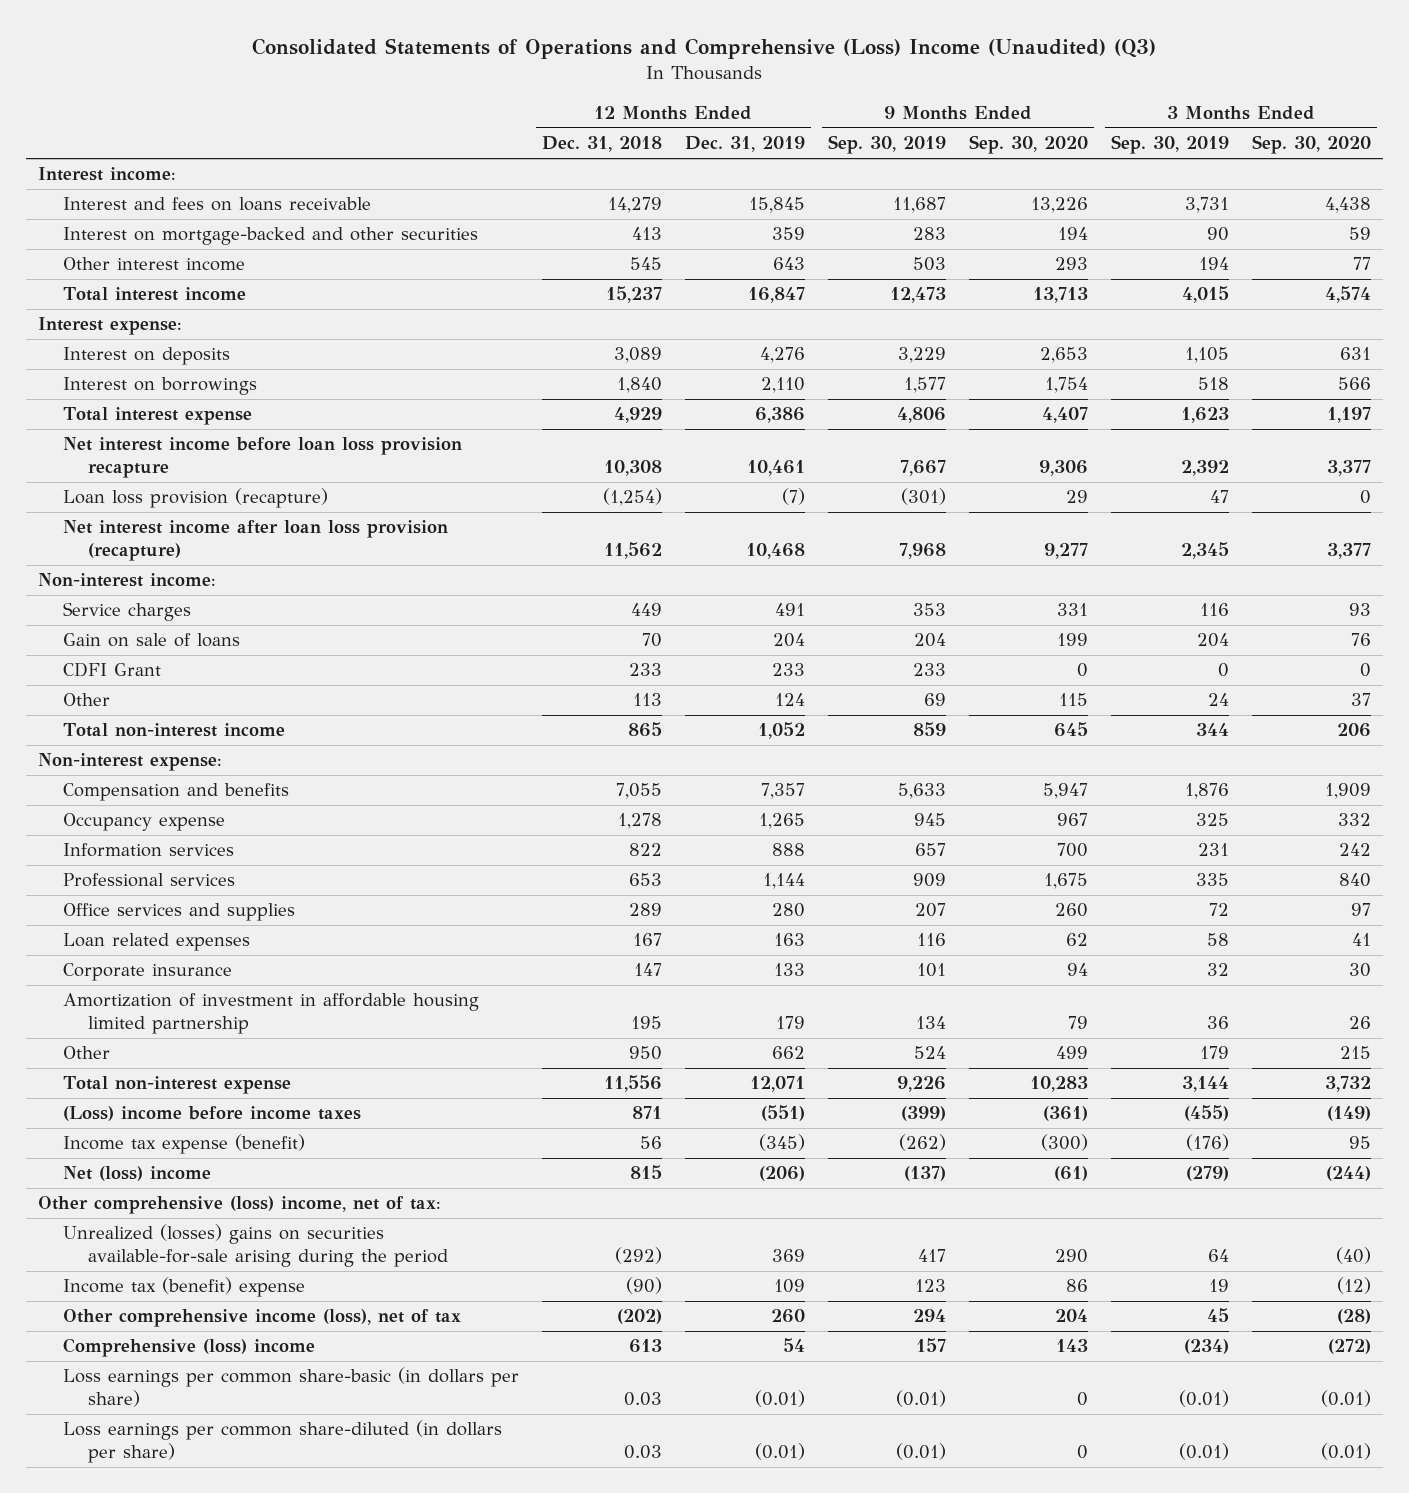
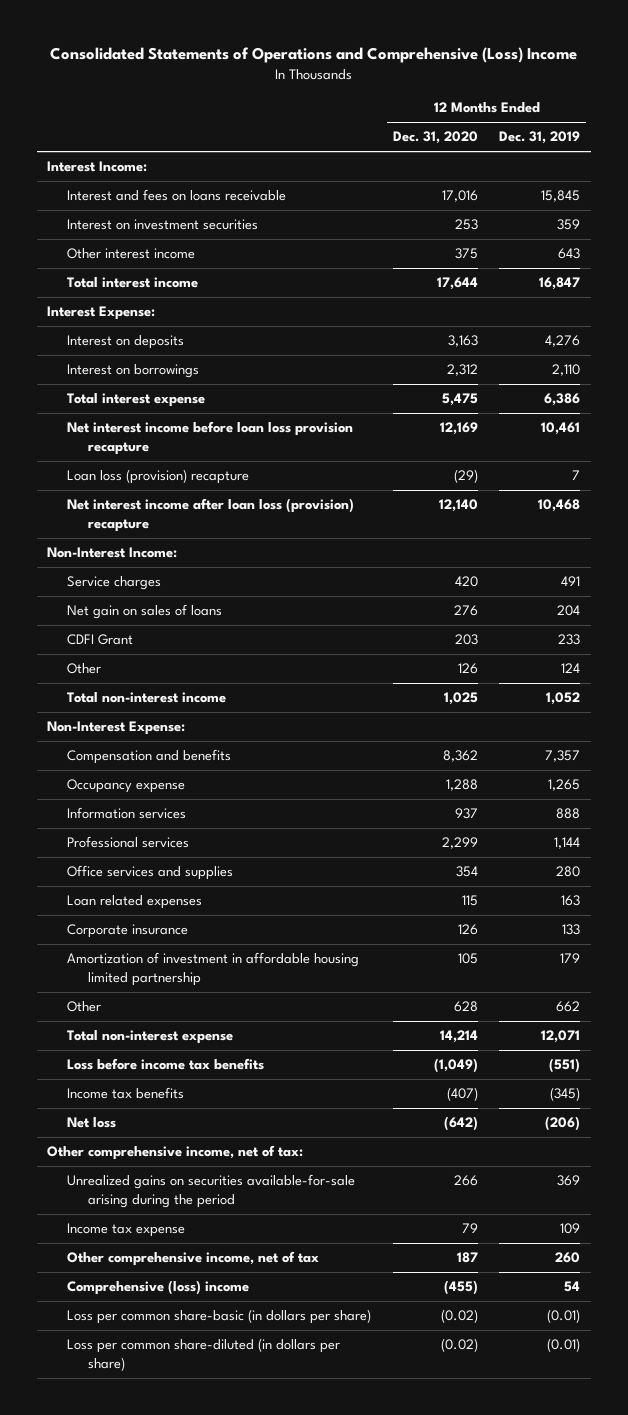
- Consolidated Statements of Operations and Comprehensive (Loss) Income (Unaudited) (Q3)
+ Consolidated Statements of Operations and Comprehensive (Loss) Income
- | 12 Months Ended Dec. 31, 2018 | 12 Months Ended Dec. 31, 2019 | 9 Months Ended Sep. 30, 2019 | 9 Months Ended Sep. 30, 2020 | 3 Months Ended Sep. 30, 2019 | 3 Months Ended Sep. 30, 2020
+ | 12 Months Ended Dec. 31, 2020 | 12 Months Ended Dec. 31, 2019
- Interest income:
+ Interest Income:
- Interest on mortgage-backed and other securities | 413 | 359 | 283 | 194 | 90 | 59
+ Interest on investment securities | 253 | 359
- Interest expense:
+ Interest Expense:
- Loan loss provision (recapture) | (1,254) | (7) | (301) | 29 | 47 | 0
- Net interest income after loan loss provision (recapture) | 11,562 | 10,468 | 7,968 | 9,277 | 2,345 | 3,377
- Non-interest income:
+ Loan loss (provision) recapture | (29) | 7
+ Net interest income after loan loss (provision) recapture | 12,140 | 10,468
+ Non-Interest Income:
- Gain on sale of loans | 70 | 204 | 204 | 199 | 204 | 76
+ Net gain on sales of loans | 276 | 204
- Non-interest expense:
+ Non-Interest Expense:
- (Loss) income before income taxes | 871 | (551) | (399) | (361) | (455) | (149)
- Income tax expense (benefit) | 56 | (345) | (262) | (300) | (176) | 95
- Net (loss) income | 815 | (206) | (137) | (61) | (279) | (244)
- Other comprehensive (loss) income, net of tax:
- Unrealized (losses) gains on securities available-for-sale arising during the period | (292) | 369 | 417 | 290 | 64 | (40)
- Income tax (benefit) expense | (90) | 109 | 123 | 86 | 19 | (12)
- Other comprehensive income (loss), net of tax | (202) | 260 | 294 | 204 | 45 | (28)
+ Loss before income tax benefits | (1,049) | (551)
+ Income tax benefits | (407) | (345)
+ Net loss | (642) | (206)
+ Other comprehensive income, net of tax:
+ Unrealized gains on securities available-for-sale arising during the period | 266 | 369
+ Income tax expense | 79 | 109
+ Other comprehensive income, net of tax | 187 | 260
- Loss earnings per common share-basic (in dollars per share) | 0.03 | (0.01) | (0.01) | 0 | (0.01) | (0.01)
- Loss earnings per common share-diluted (in dollars per share) | 0.03 | (0.01) | (0.01) | 0 | (0.01) | (0.01)
+ Loss per common share-basic (in dollars per share) | (0.02) | (0.01)
+ Loss per common share-diluted (in dollars per share) | (0.02) | (0.01)

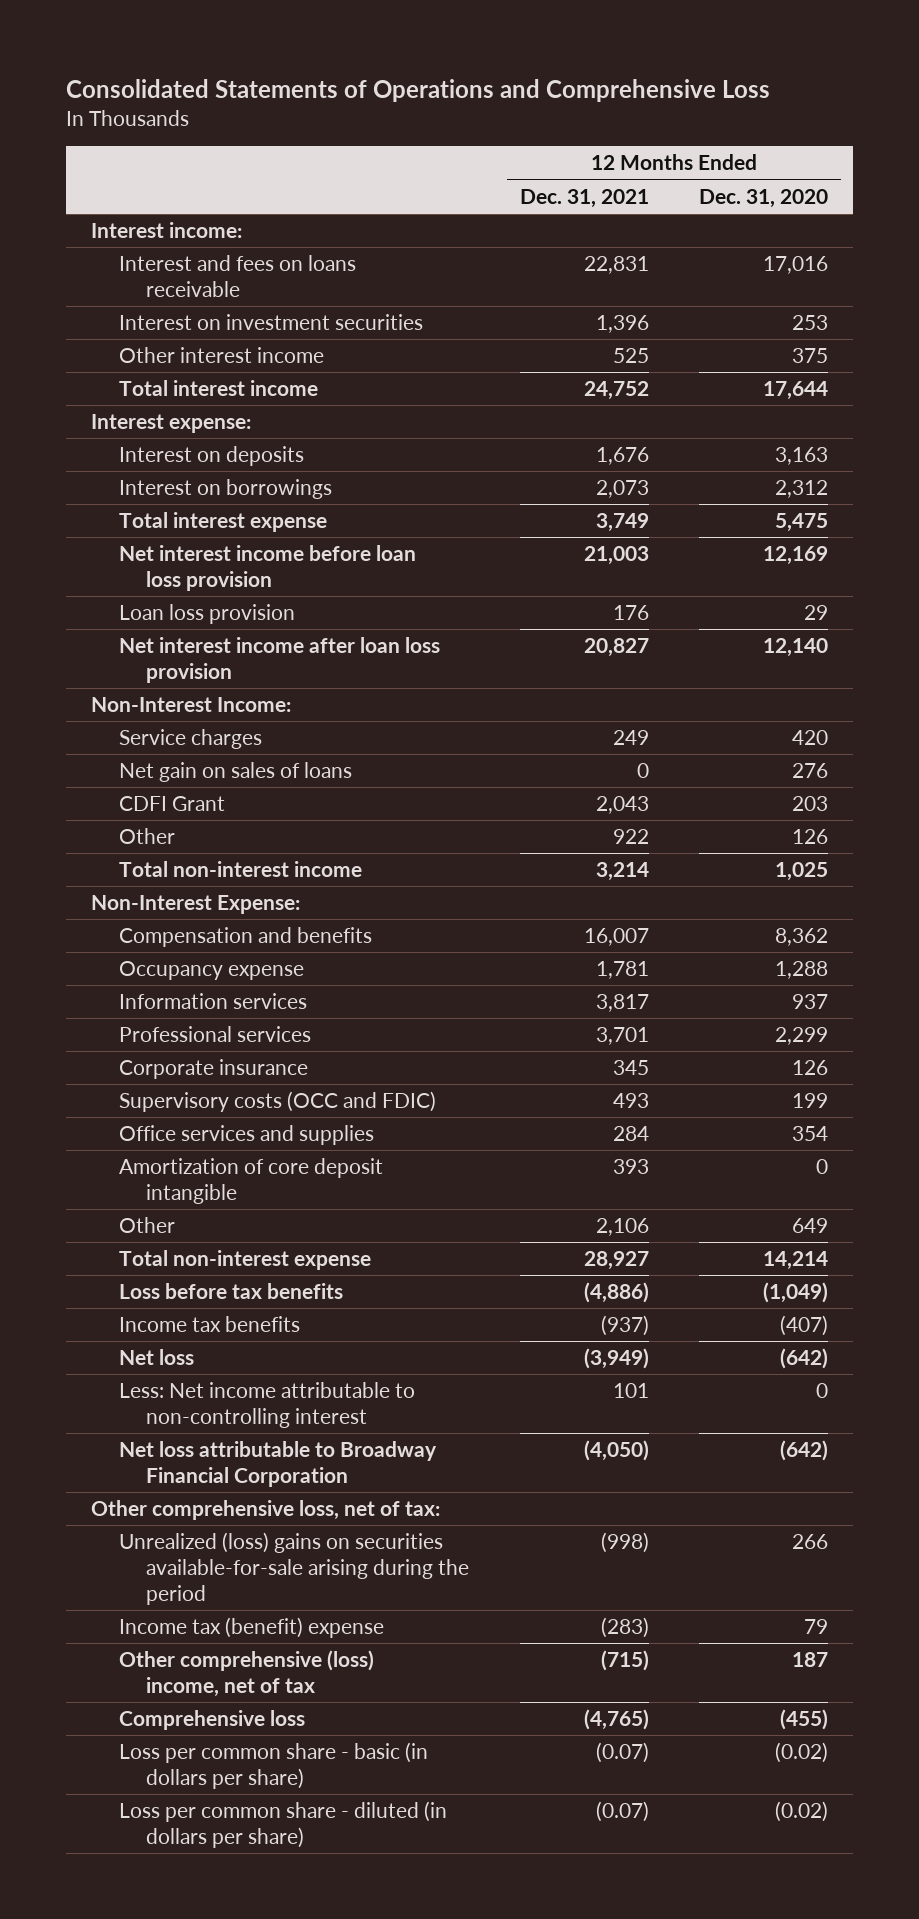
- Consolidated Statements of Operations and Comprehensive (Loss) Income
+ Consolidated Statements of Operations and Comprehensive Loss
- | 12 Months Ended Dec. 31, 2020 | 12 Months Ended Dec. 31, 2019
+ | 12 Months Ended Dec. 31, 2021 | 12 Months Ended Dec. 31, 2020
- Interest Income:
+ Interest income:
- Interest Expense:
+ Interest expense:
- Net interest income before loan loss provision recapture | 12,169 | 10,461
- Loan loss (provision) recapture | (29) | 7
- Net interest income after loan loss (provision) recapture | 12,140 | 10,468
+ Net interest income before loan loss provision | 21,003 | 12,169
+ Loan loss provision | 176 | 29
+ Net interest income after loan loss provision | 20,827 | 12,140
- Loan related expenses | 115 | 163
- Amortization of investment in affordable housing limited partnership | 105 | 179
- Other | 628 | 662
+ Supervisory costs (OCC and FDIC) | 493 | 199
moved down: Office services and supplies | 284 | 354
+ Amortization of core deposit intangible | 393 | 0
+ Other | 2,106 | 649
- Loss before income tax benefits | (1,049) | (551)
+ Loss before tax benefits | (4,886) | (1,049)
- Other comprehensive income, net of tax:
- Unrealized gains on securities available-for-sale arising during the period | 266 | 369
- Income tax expense | 79 | 109
- Other comprehensive income, net of tax | 187 | 260
- Comprehensive (loss) income | (455) | 54
- Loss per common share-basic (in dollars per share) | (0.02) | (0.01)
- Loss per common share-diluted (in dollars per share) | (0.02) | (0.01)
+ Less: Net income attributable to non-controlling interest | 101 | 0
+ Net loss attributable to Broadway Financial Corporation | (4,050) | (642)
+ Other comprehensive loss, net of tax:
+ Unrealized (loss) gains on securities available-for-sale arising during the period | (998) | 266
+ Income tax (benefit) expense | (283) | 79
+ Other comprehensive (loss) income, net of tax | (715) | 187
+ Comprehensive loss | (4,765) | (455)
+ Loss per common share - basic (in dollars per share) | (0.07) | (0.02)
+ Loss per common share - diluted (in dollars per share) | (0.07) | (0.02)

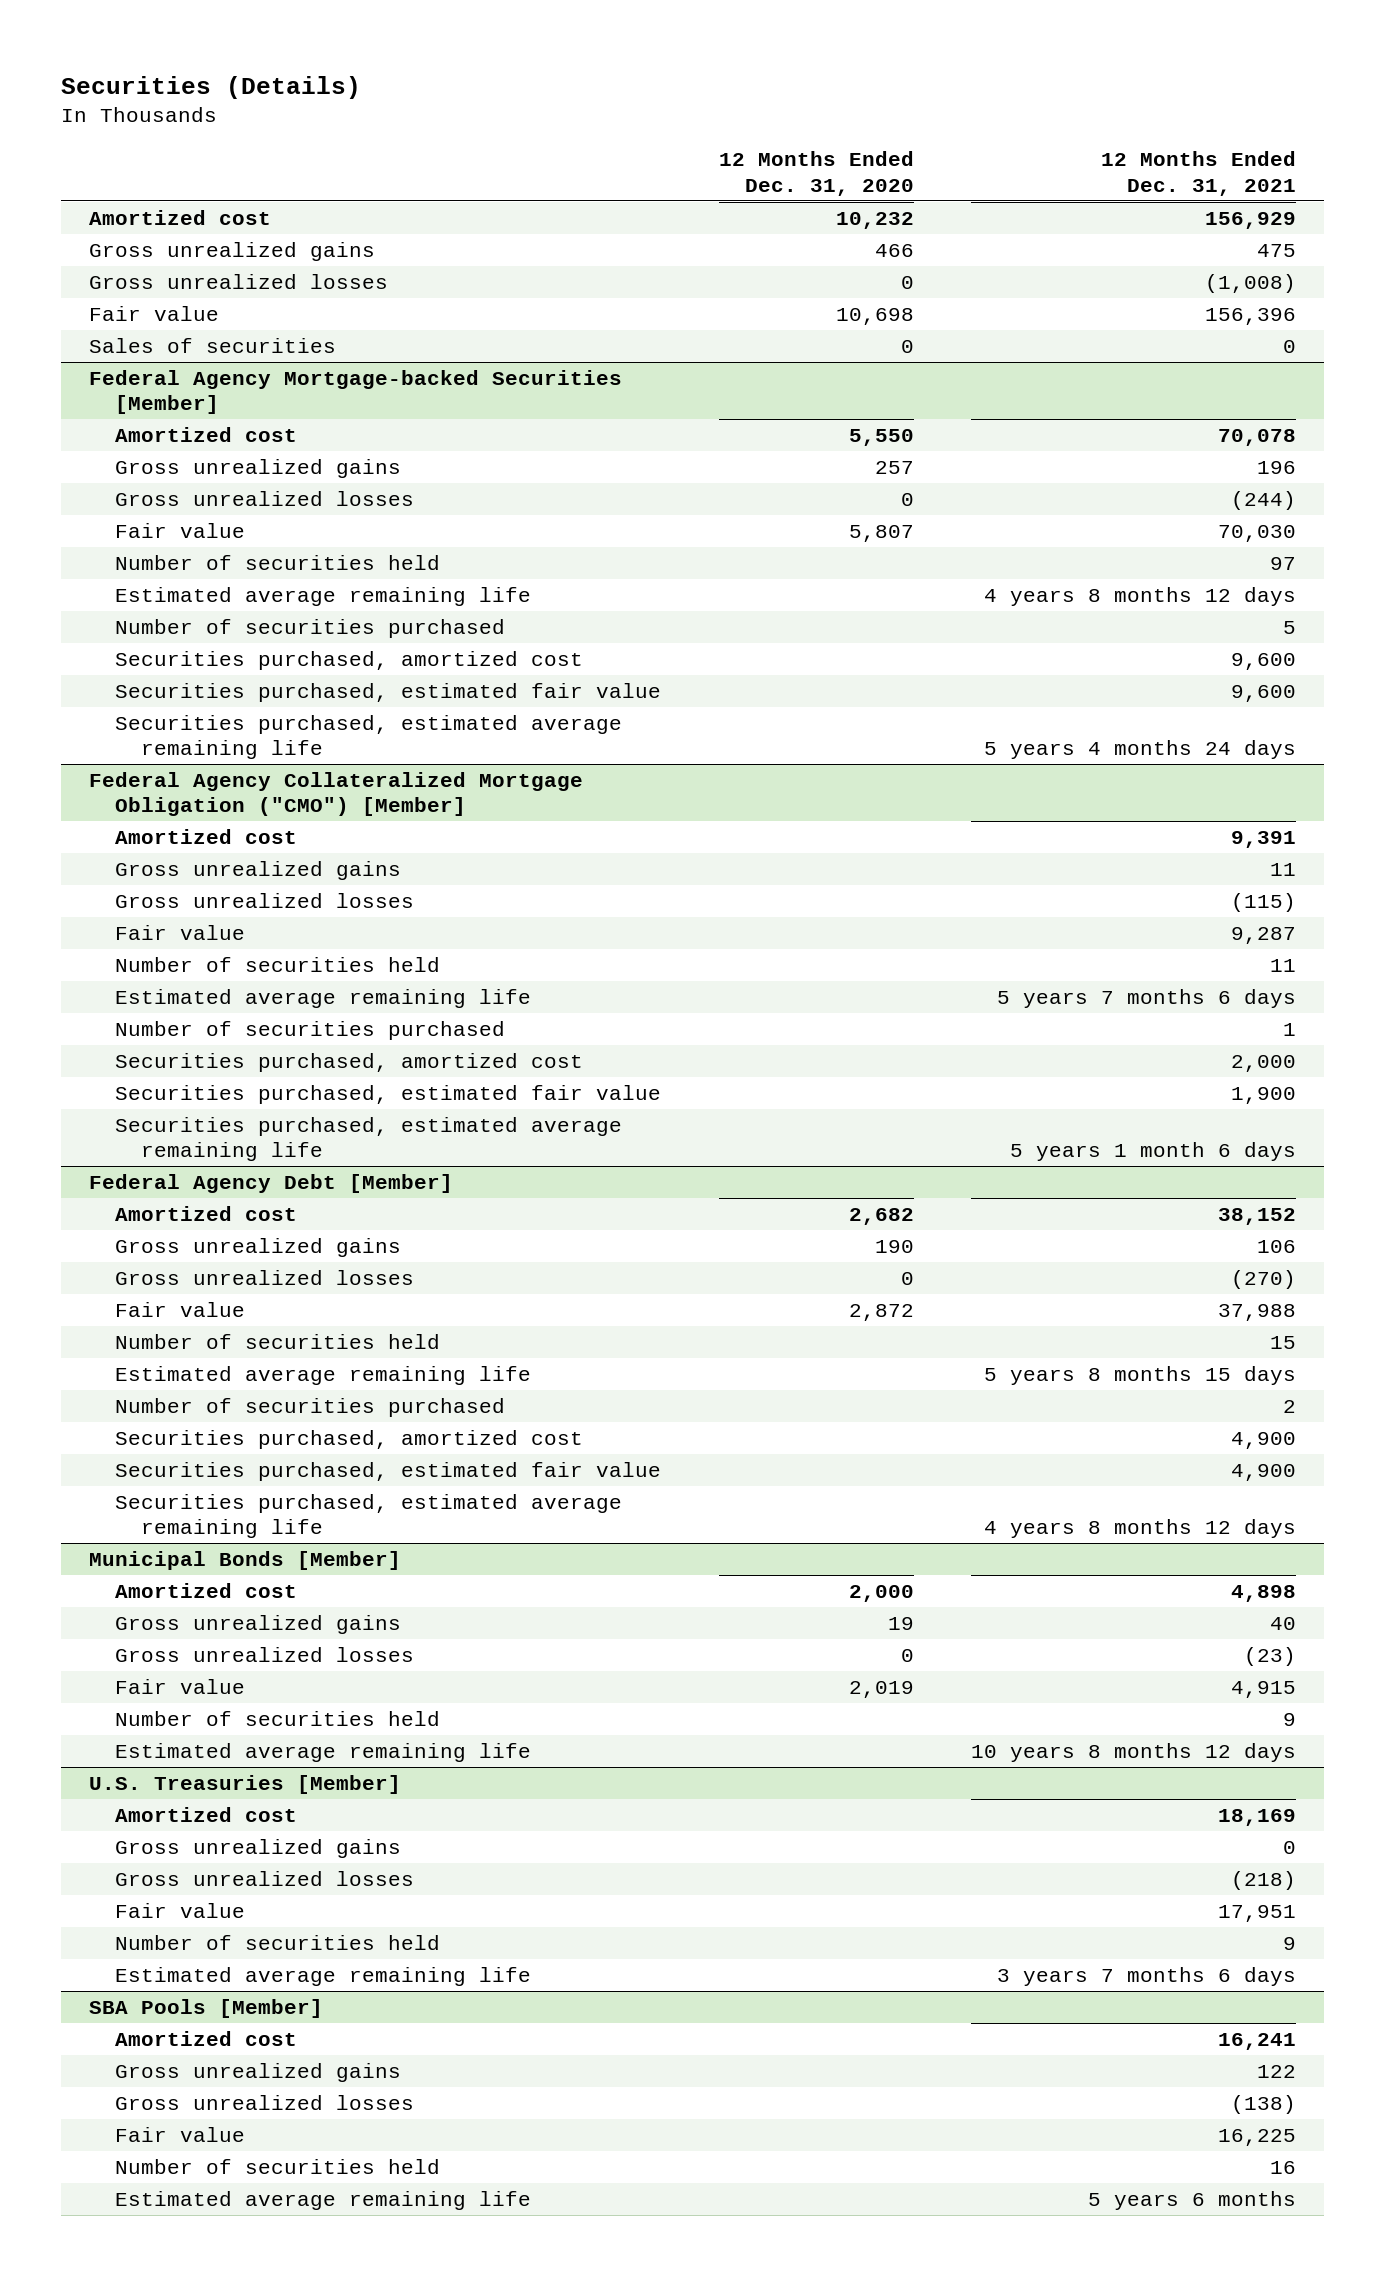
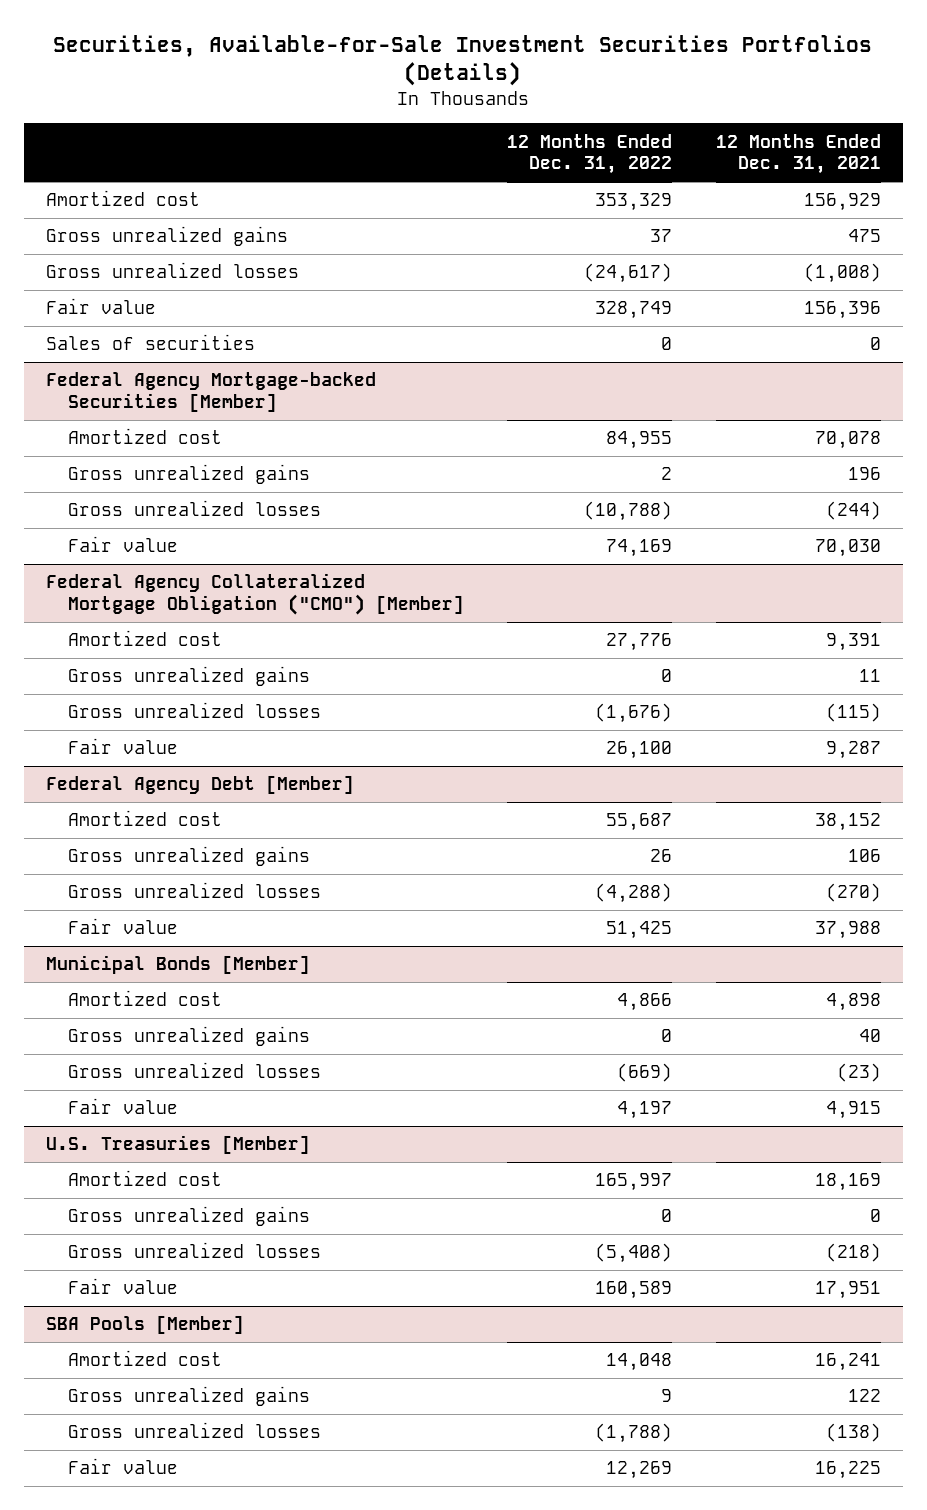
- Securities (Details)
+ Securities, Available-for-Sale Investment Securities Portfolios (Details)
- | 12 Months Ended Dec. 31, 2020 | 12 Months Ended Dec. 31, 2021
+ | 12 Months Ended Dec. 31, 2022 | 12 Months Ended Dec. 31, 2021
@ Federal Agency Mortgage-backed Securities [Member]
- Number of securities held | | 97
- Estimated average remaining life | | 4 years 8 months 12 days
- Number of securities purchased | | 5
- Securities purchased, amortized cost | | 9,600
- Securities purchased, estimated fair value | | 9,600
- Securities purchased, estimated average remaining life | | 5 years 4 months 24 days
@ Federal Agency Collateralized Mortgage Obligation ("CMO") [Member]
- Number of securities held | | 11
- Estimated average remaining life | | 5 years 7 months 6 days
- Number of securities purchased | | 1
- Securities purchased, amortized cost | | 2,000
- Securities purchased, estimated fair value | | 1,900
- Securities purchased, estimated average remaining life | | 5 years 1 month 6 days
@ Federal Agency Debt [Member]
- Number of securities held | | 15
- Estimated average remaining life | | 5 years 8 months 15 days
- Number of securities purchased | | 2
- Securities purchased, amortized cost | | 4,900
- Securities purchased, estimated fair value | | 4,900
- Securities purchased, estimated average remaining life | | 4 years 8 months 12 days
@ Municipal Bonds [Member]
- Number of securities held | | 9
- Estimated average remaining life | | 10 years 8 months 12 days
@ U.S. Treasuries [Member]
- Number of securities held | | 9
- Estimated average remaining life | | 3 years 7 months 6 days
@ SBA Pools [Member]
- Number of securities held | | 16
- Estimated average remaining life | | 5 years 6 months

